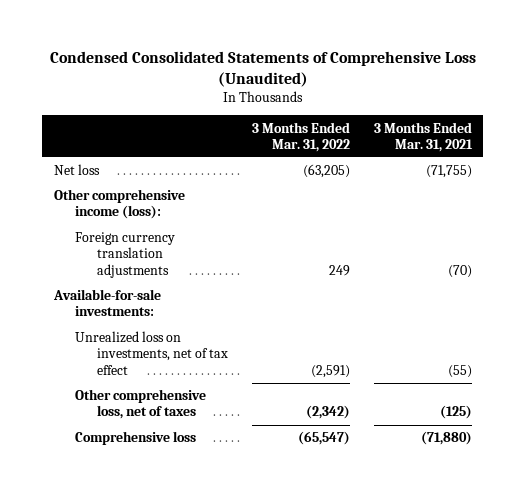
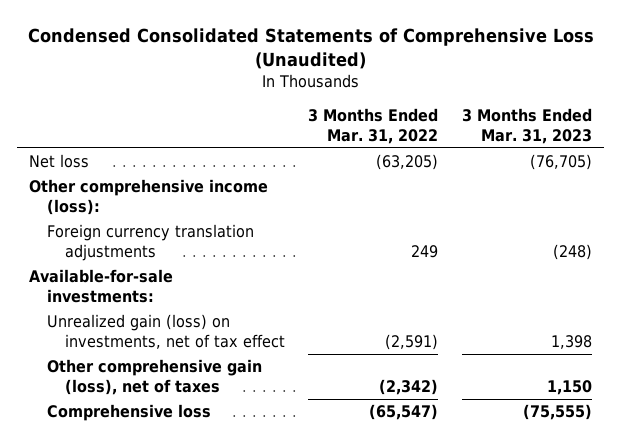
- | 3 Months Ended Mar. 31, 2022 | 3 Months Ended Mar. 31, 2021
+ | 3 Months Ended Mar. 31, 2022 | 3 Months Ended Mar. 31, 2023
- Unrealized loss on investments, net of tax effect | (2,591) | (55)
- Other comprehensive loss, net of taxes | (2,342) | (125)
+ Unrealized gain (loss) on investments, net of tax effect | (2,591) | 1,398
+ Other comprehensive gain (loss), net of taxes | (2,342) | 1,150

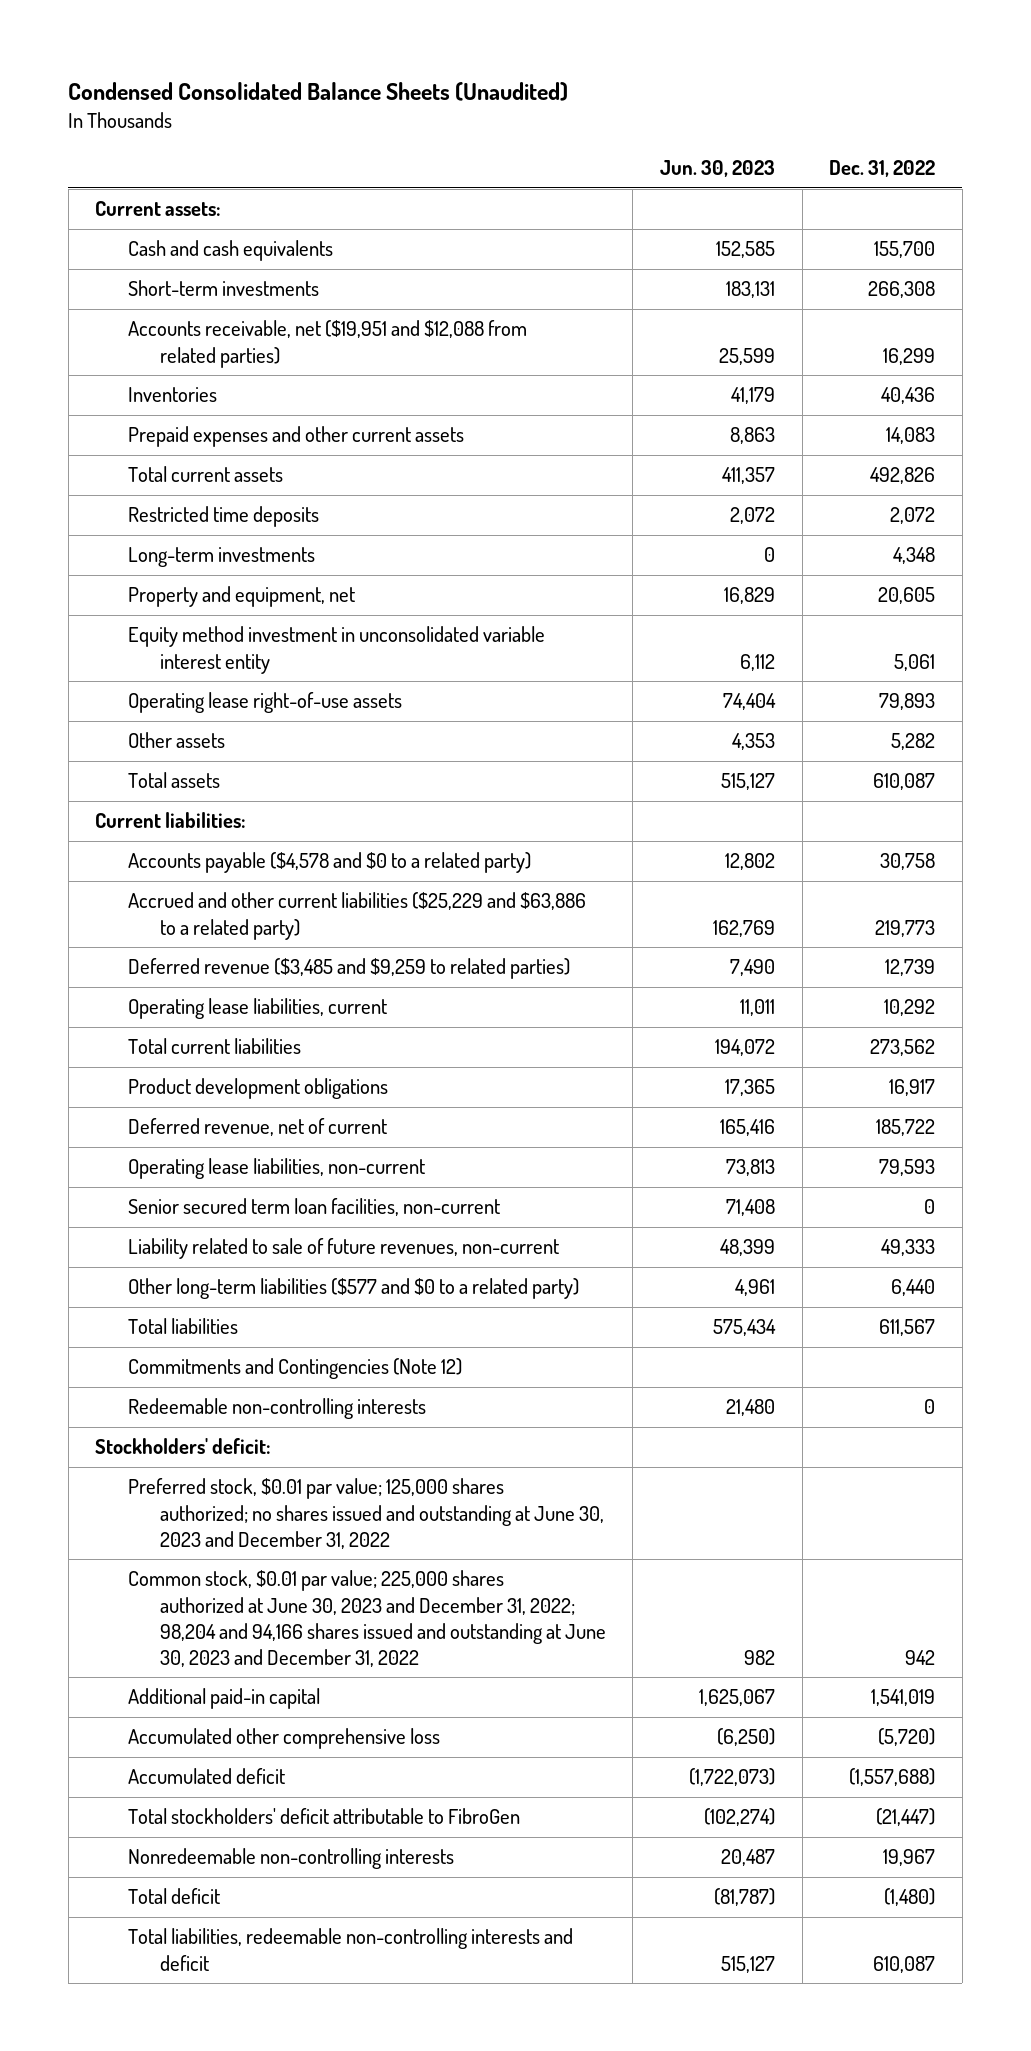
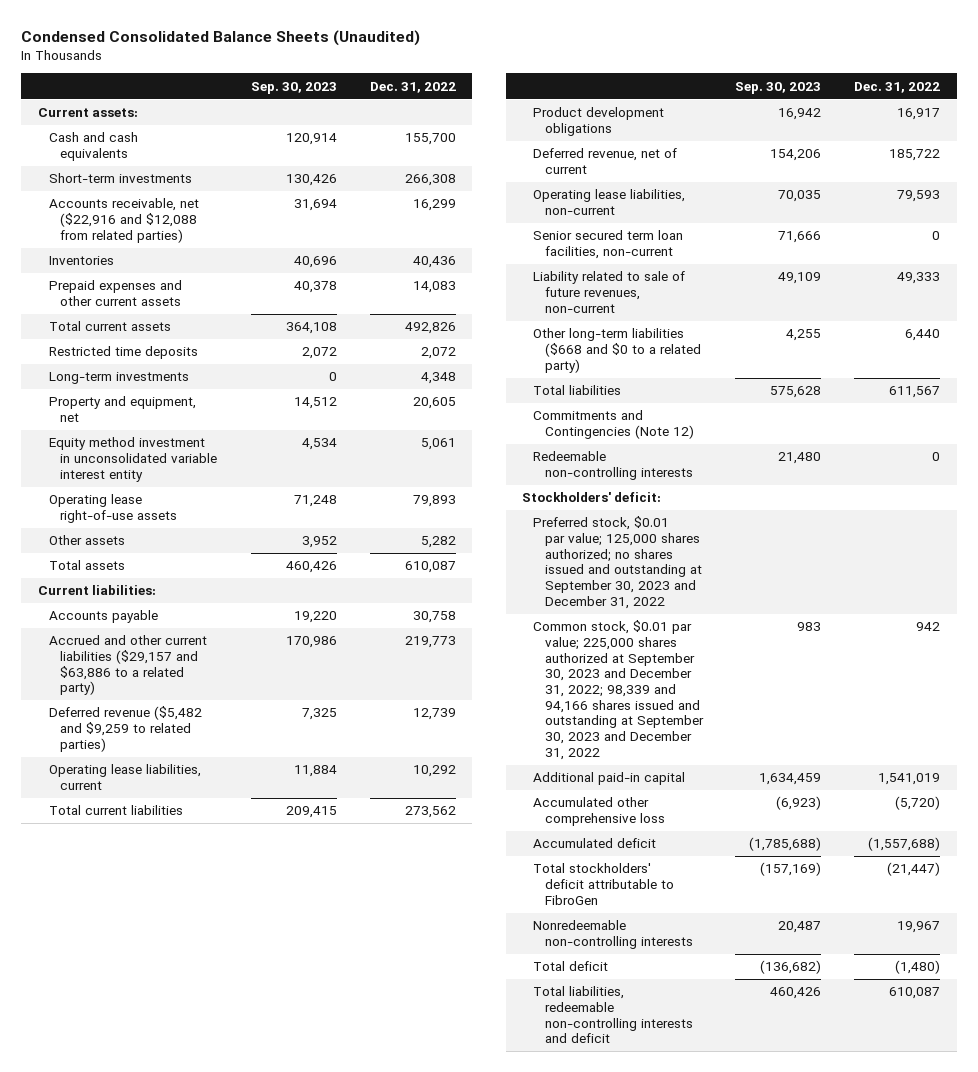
- | Jun. 30, 2023 | Dec. 31, 2022
+ | Sep. 30, 2023 | Dec. 31, 2022
- Accounts receivable, net ($19,951 and $12,088 from related parties) | 25,599 | 16,299
+ Accounts receivable, net ($22,916 and $12,088 from related parties) | 31,694 | 16,299
- Accounts payable ($4,578 and $0 to a related party) | 12,802 | 30,758
- Accrued and other current liabilities ($25,229 and $63,886 to a related party) | 162,769 | 219,773
- Deferred revenue ($3,485 and $9,259 to related parties) | 7,490 | 12,739
+ Accounts payable | 19,220 | 30,758
+ Accrued and other current liabilities ($29,157 and $63,886 to a related party) | 170,986 | 219,773
+ Deferred revenue ($5,482 and $9,259 to related parties) | 7,325 | 12,739
- Other long-term liabilities ($577 and $0 to a related party) | 4,961 | 6,440
+ Other long-term liabilities ($668 and $0 to a related party) | 4,255 | 6,440
- Preferred stock, $0.01 par value; 125,000 shares authorized; no shares issued and outstanding at June 30, 2023 and December 31, 2022
- Common stock, $0.01 par value; 225,000 shares authorized at June 30, 2023 and December 31, 2022; 98,204 and 94,166 shares issued and outstanding at June 30, 2023 and December 31, 2022 | 982 | 942
+ Preferred stock, $0.01 par value; 125,000 shares authorized; no shares issued and outstanding at September 30, 2023 and December 31, 2022
+ Common stock, $0.01 par value; 225,000 shares authorized at September 30, 2023 and December 31, 2022; 98,339 and 94,166 shares issued and outstanding at September 30, 2023 and December 31, 2022 | 983 | 942

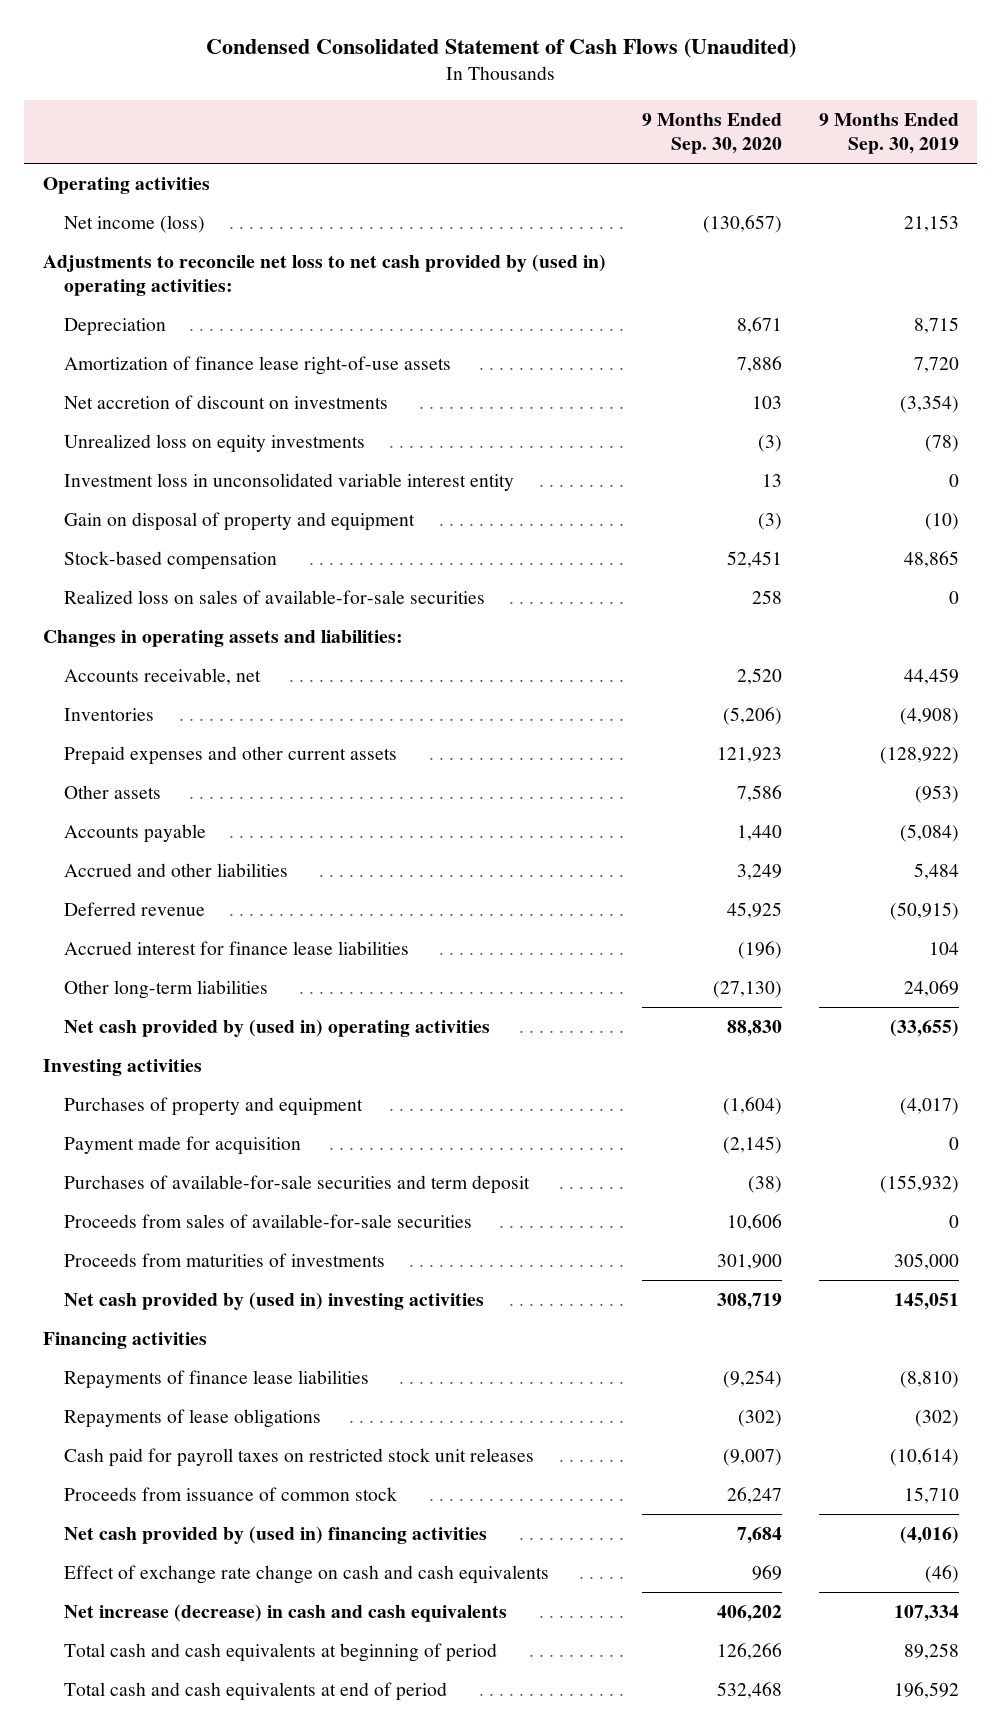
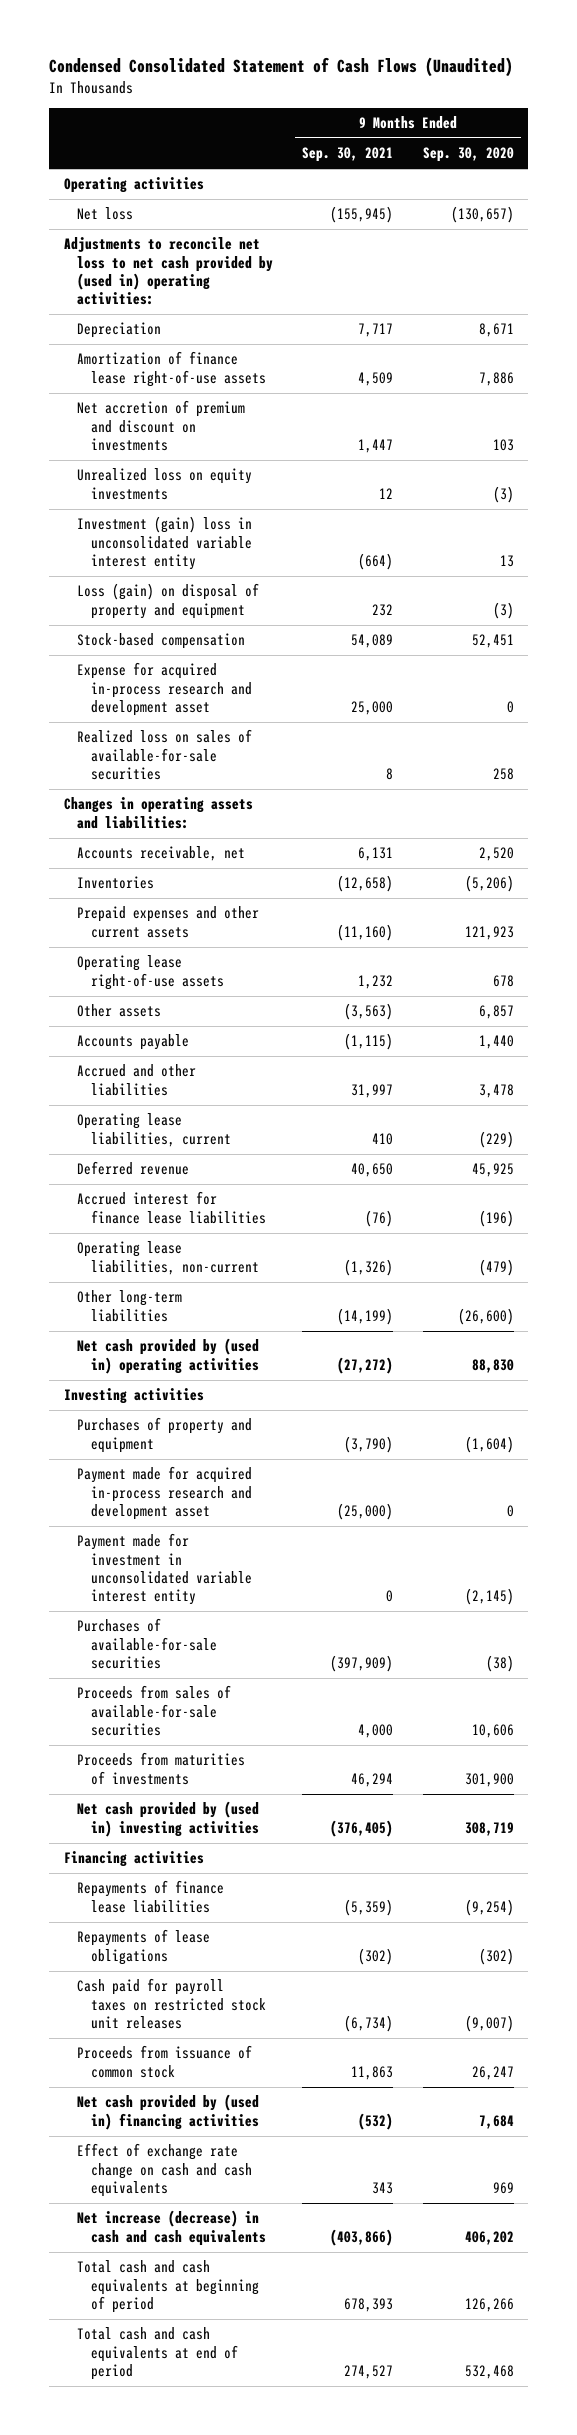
- | 9 Months Ended Sep. 30, 2020 | 9 Months Ended Sep. 30, 2019
+ | 9 Months Ended Sep. 30, 2021 | 9 Months Ended Sep. 30, 2020
- Net income (loss) | (130,657) | 21,153
+ Net loss | (155,945) | (130,657)
- Net accretion of discount on investments | 103 | (3,354)
+ Net accretion of premium and discount on investments | 1,447 | 103
- Investment loss in unconsolidated variable interest entity | 13 | 0
- Gain on disposal of property and equipment | (3) | (10)
+ Investment (gain) loss in unconsolidated variable interest entity | (664) | 13
+ Loss (gain) on disposal of property and equipment | 232 | (3)
+ Expense for acquired in-process research and development asset | 25,000 | 0
- Other assets | 7,586 | (953)
+ Operating lease right-of-use assets | 1,232 | 678
+ Other assets | (3,563) | 6,857
- Accrued and other liabilities | 3,249 | 5,484
+ Accrued and other liabilities | 31,997 | 3,478
+ Operating lease liabilities, current | 410 | (229)
- Other long-term liabilities | (27,130) | 24,069
+ Operating lease liabilities, non-current | (1,326) | (479)
+ Other long-term liabilities | (14,199) | (26,600)
- Payment made for acquisition | (2,145) | 0
- Purchases of available-for-sale securities and term deposit | (38) | (155,932)
+ Payment made for acquired in-process research and development asset | (25,000) | 0
+ Payment made for investment in unconsolidated variable interest entity | 0 | (2,145)
+ Purchases of available-for-sale securities | (397,909) | (38)

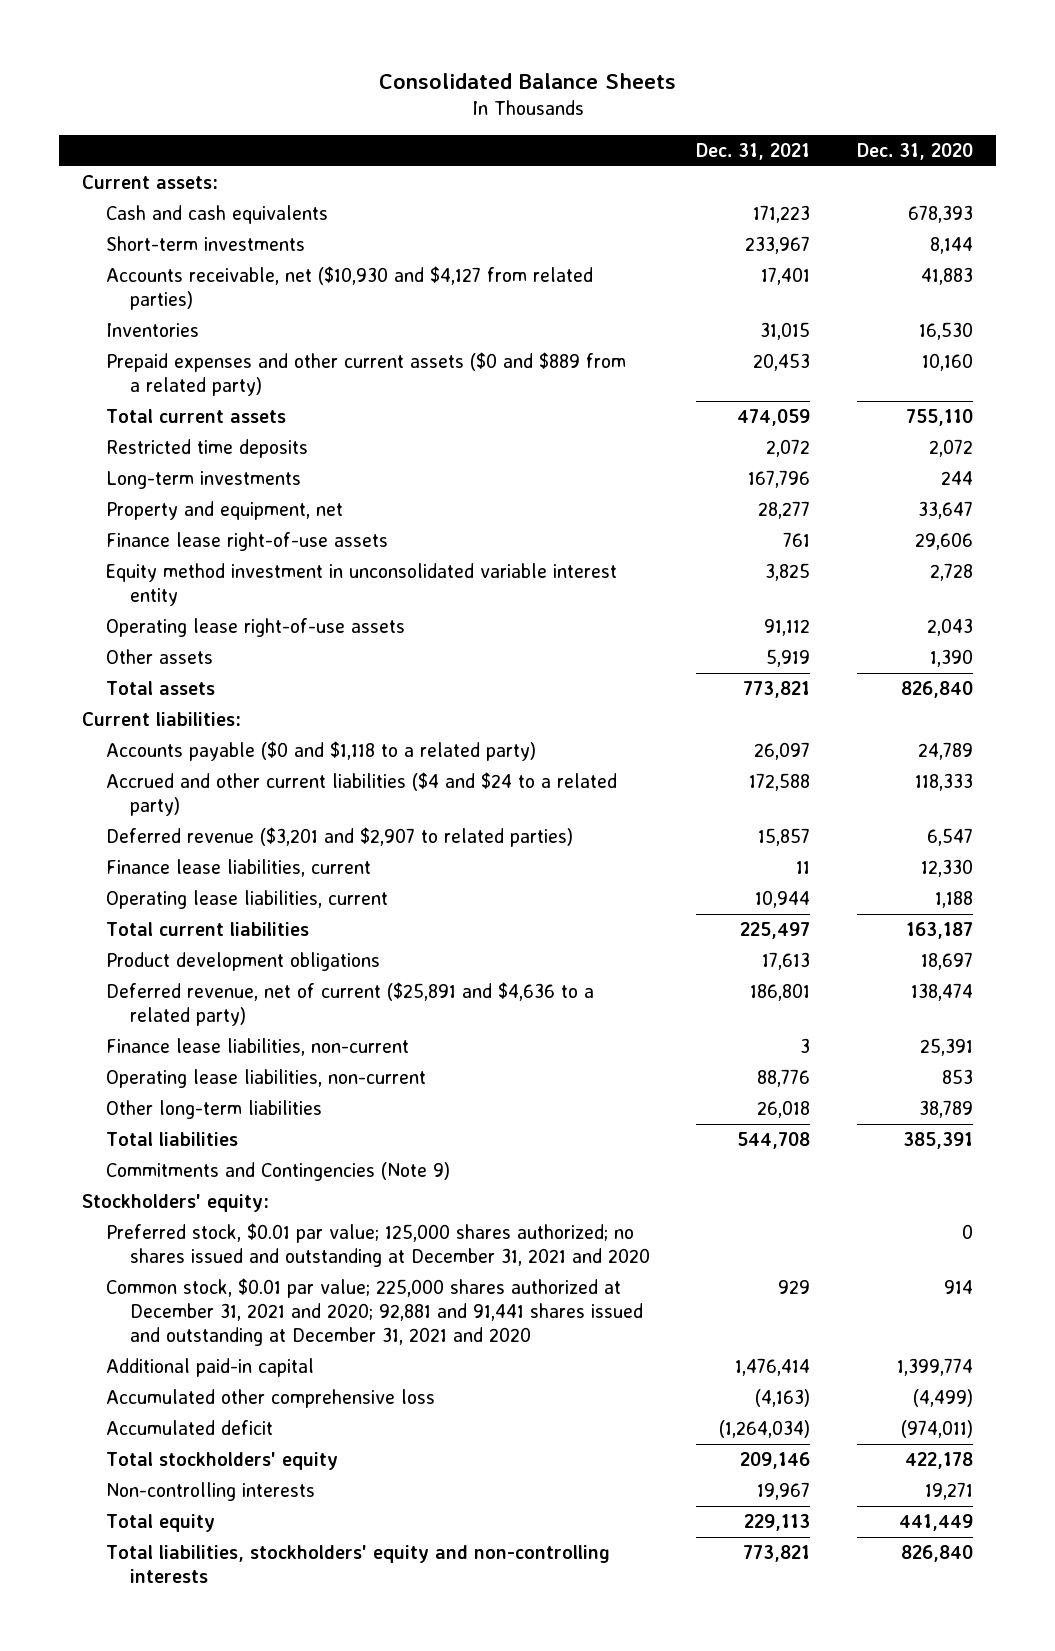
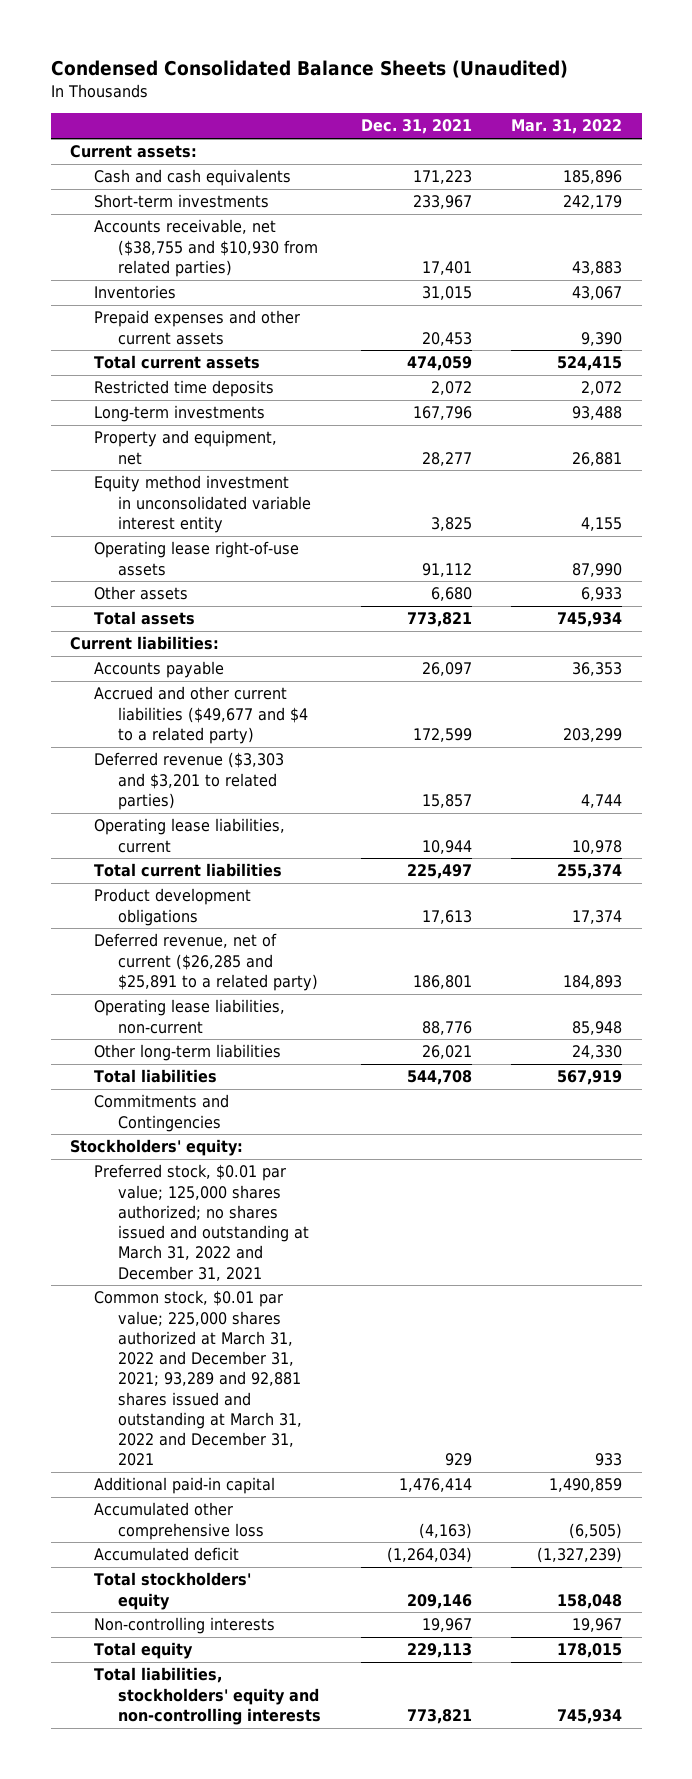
- Consolidated Balance Sheets
+ Condensed Consolidated Balance Sheets (Unaudited)
- | Dec. 31, 2021 | Dec. 31, 2020
+ | Dec. 31, 2021 | Mar. 31, 2022
- Accounts receivable, net ($10,930 and $4,127 from related parties) | 17,401 | 41,883
+ Accounts receivable, net ($38,755 and $10,930 from related parties) | 17,401 | 43,883
- Prepaid expenses and other current assets ($0 and $889 from a related party) | 20,453 | 10,160
+ Prepaid expenses and other current assets | 20,453 | 9,390
- Finance lease right-of-use assets | 761 | 29,606
- Other assets | 5,919 | 1,390
+ Other assets | 6,680 | 6,933
- Accounts payable ($0 and $1,118 to a related party) | 26,097 | 24,789
- Accrued and other current liabilities ($4 and $24 to a related party) | 172,588 | 118,333
- Deferred revenue ($3,201 and $2,907 to related parties) | 15,857 | 6,547
- Finance lease liabilities, current | 11 | 12,330
+ Accounts payable | 26,097 | 36,353
+ Accrued and other current liabilities ($49,677 and $4 to a related party) | 172,599 | 203,299
+ Deferred revenue ($3,303 and $3,201 to related parties) | 15,857 | 4,744
- Deferred revenue, net of current ($25,891 and $4,636 to a related party) | 186,801 | 138,474
- Finance lease liabilities, non-current | 3 | 25,391
+ Deferred revenue, net of current ($26,285 and $25,891 to a related party) | 186,801 | 184,893
- Other long-term liabilities | 26,018 | 38,789
+ Other long-term liabilities | 26,021 | 24,330
- Commitments and Contingencies (Note 9)
+ Commitments and Contingencies
- Preferred stock, $0.01 par value; 125,000 shares authorized; no shares issued and outstanding at December 31, 2021 and 2020 | | 0
- Common stock, $0.01 par value; 225,000 shares authorized at December 31, 2021 and 2020; 92,881 and 91,441 shares issued and outstanding at December 31, 2021 and 2020 | 929 | 914
+ Preferred stock, $0.01 par value; 125,000 shares authorized; no shares issued and outstanding at March 31, 2022 and December 31, 2021
+ Common stock, $0.01 par value; 225,000 shares authorized at March 31, 2022 and December 31, 2021; 93,289 and 92,881 shares issued and outstanding at March 31, 2022 and December 31, 2021 | 929 | 933

